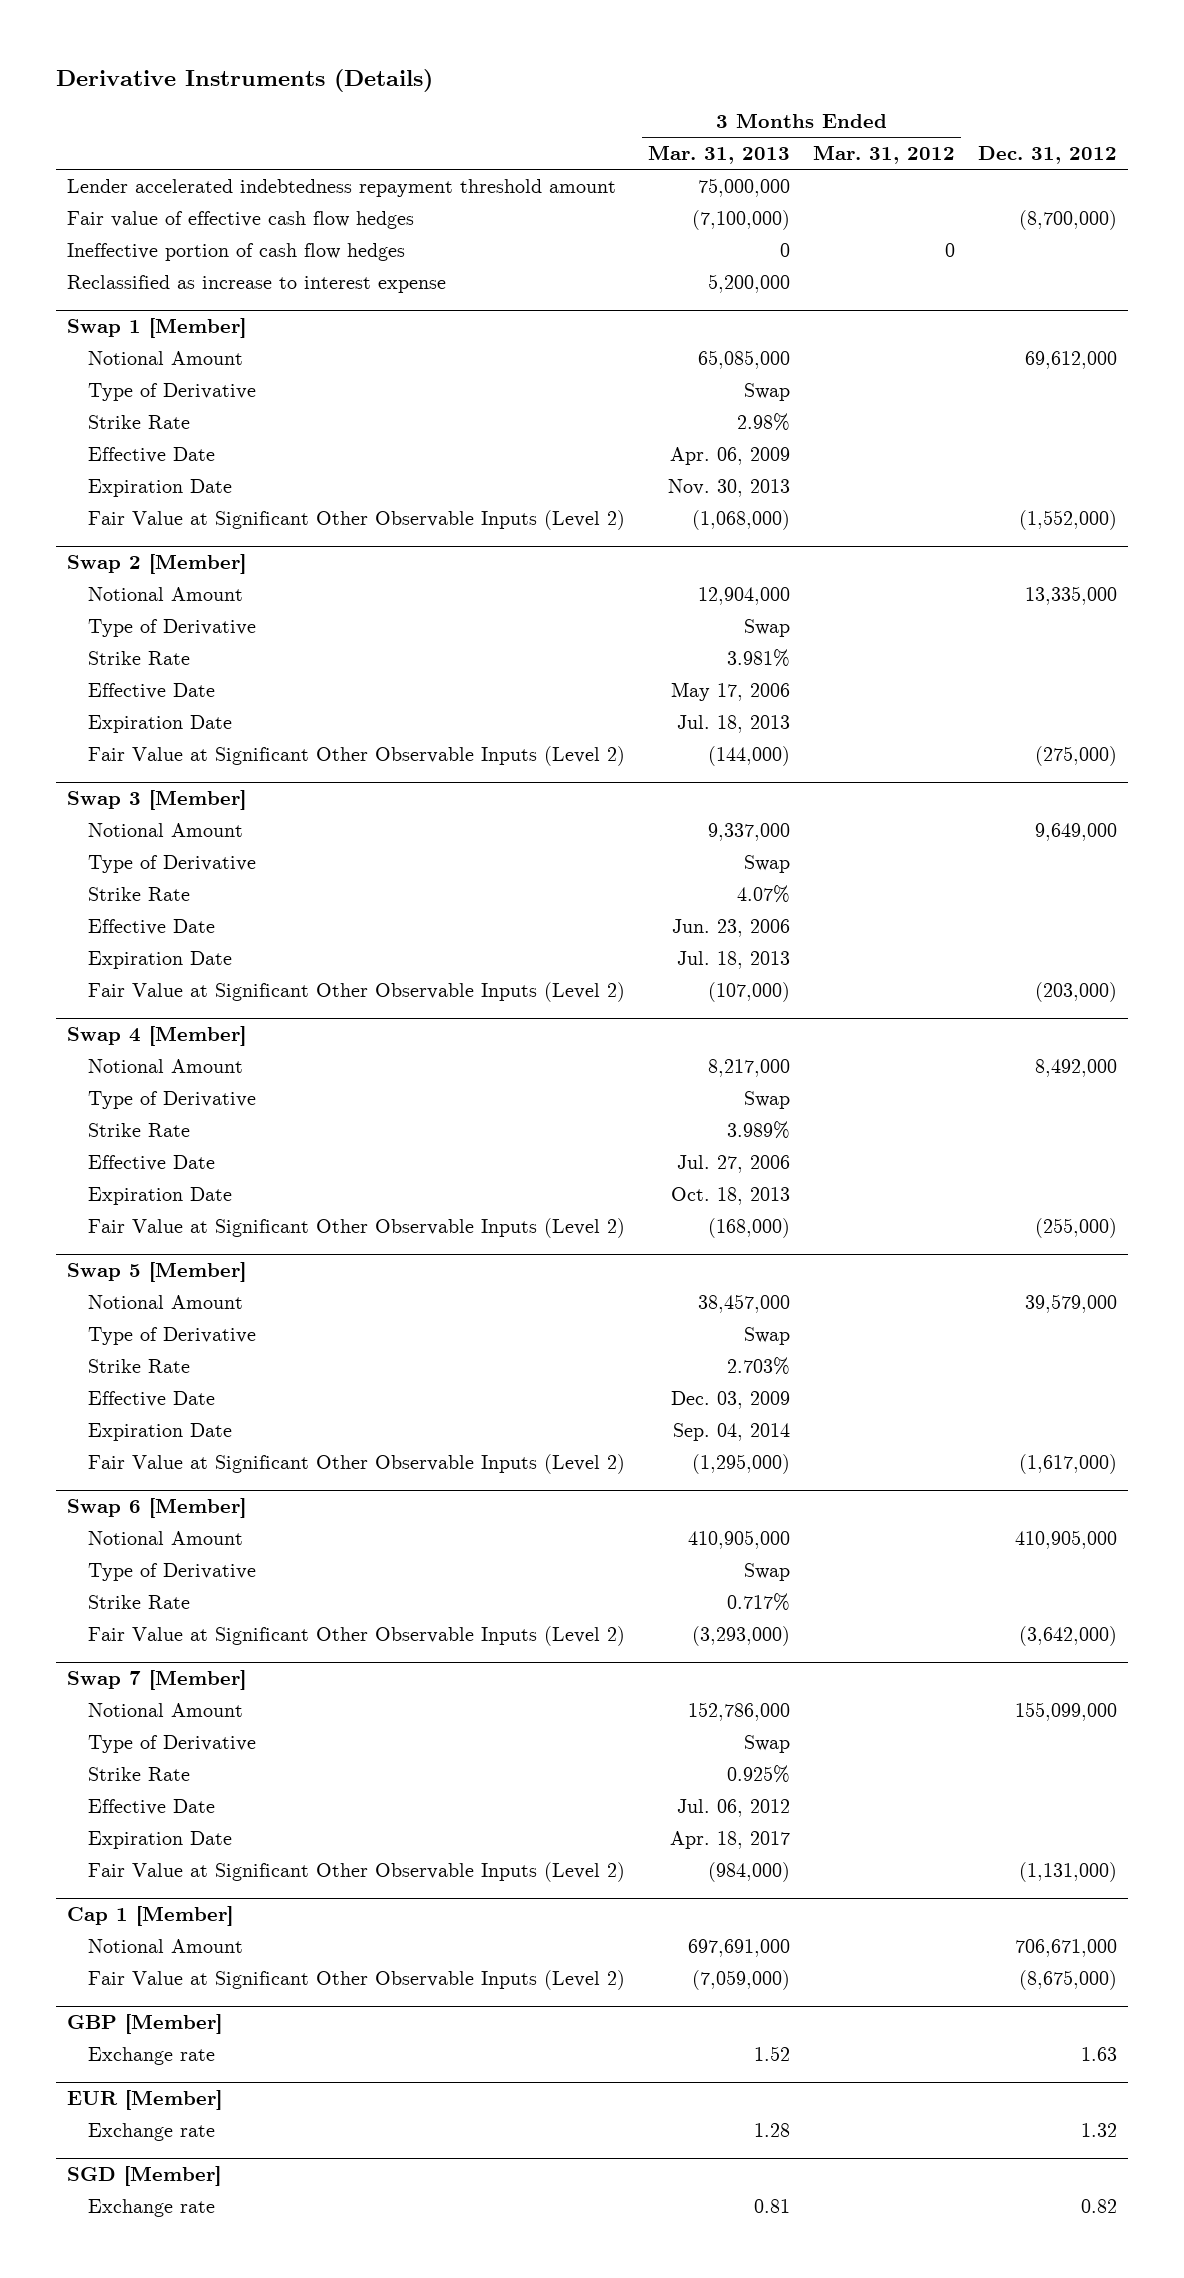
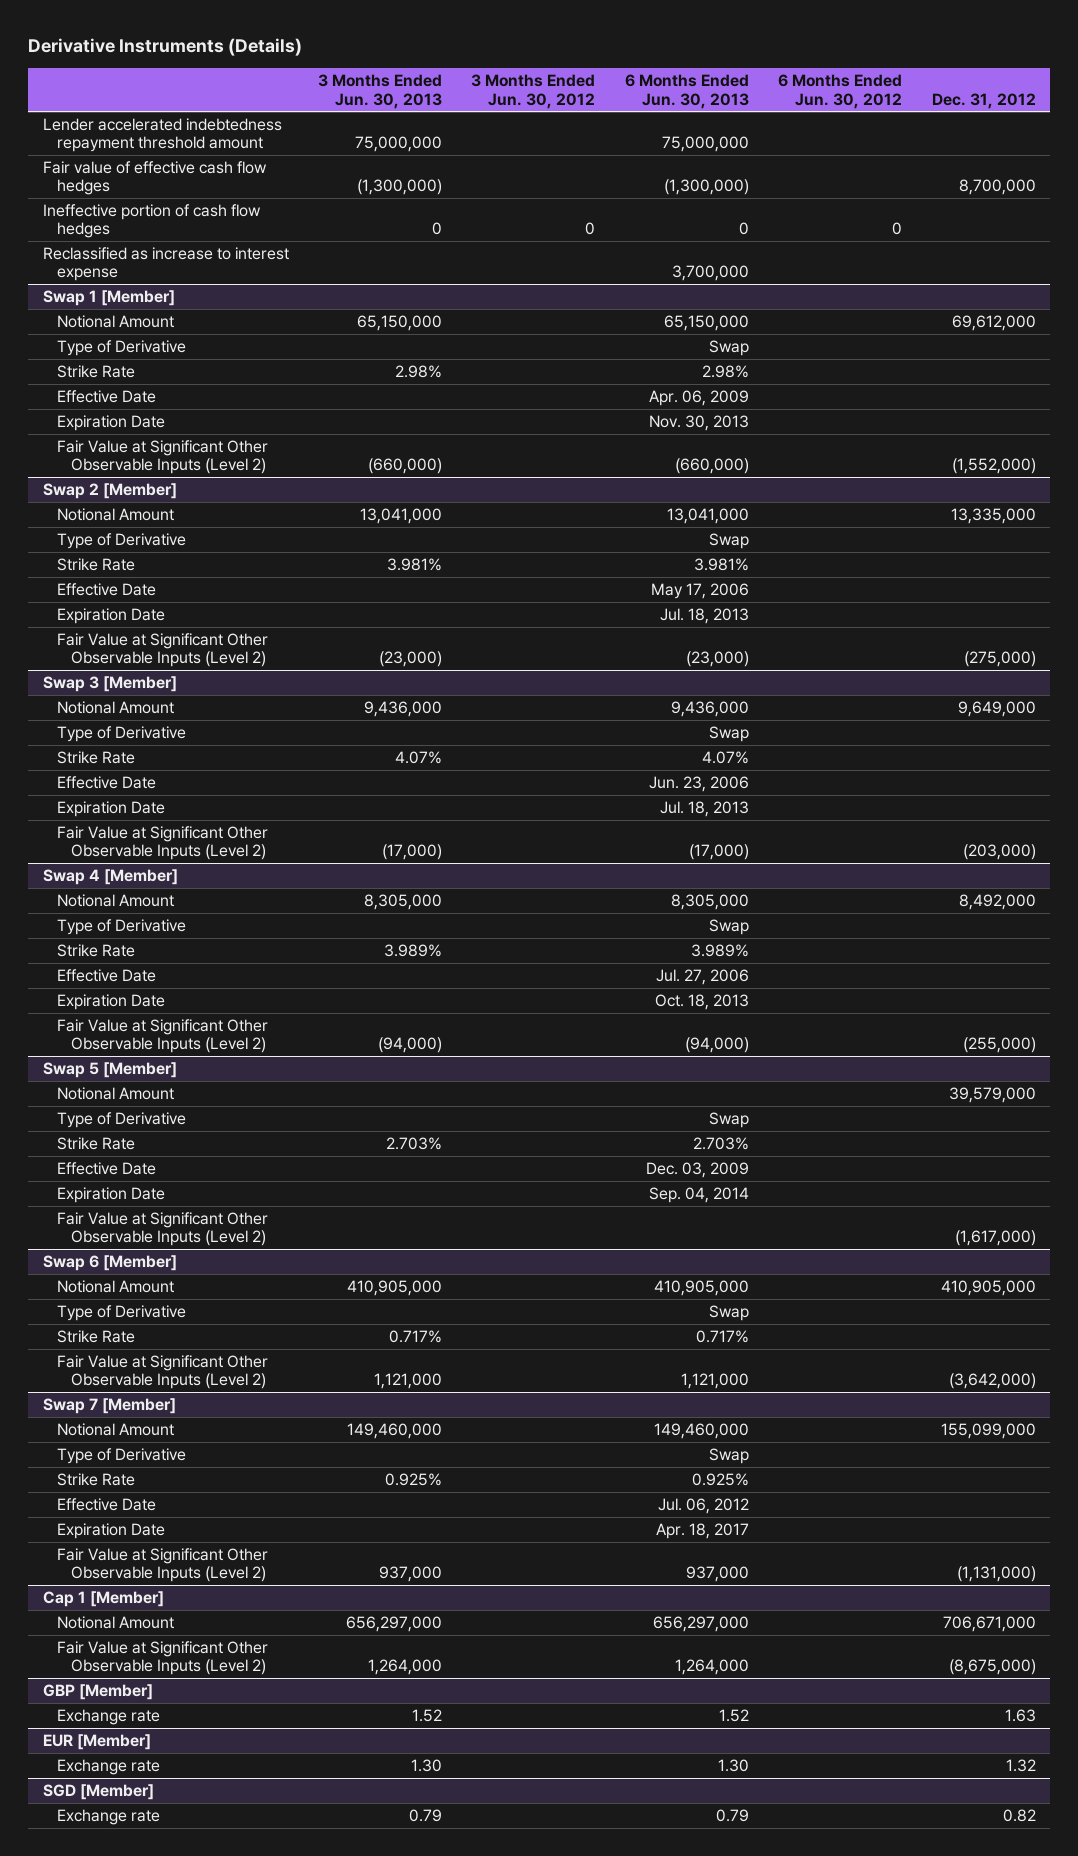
- | 3 Months Ended Mar. 31, 2013 | 3 Months Ended Mar. 31, 2012 | Dec. 31, 2012
+ | 3 Months Ended Jun. 30, 2013 | 3 Months Ended Jun. 30, 2012 | 6 Months Ended Jun. 30, 2013 | 6 Months Ended Jun. 30, 2012 | Dec. 31, 2012
- Fair value of effective cash flow hedges | (7,100,000) | | (8,700,000)
+ Fair value of effective cash flow hedges | (1,300,000) | | (1,300,000) | | 8,700,000

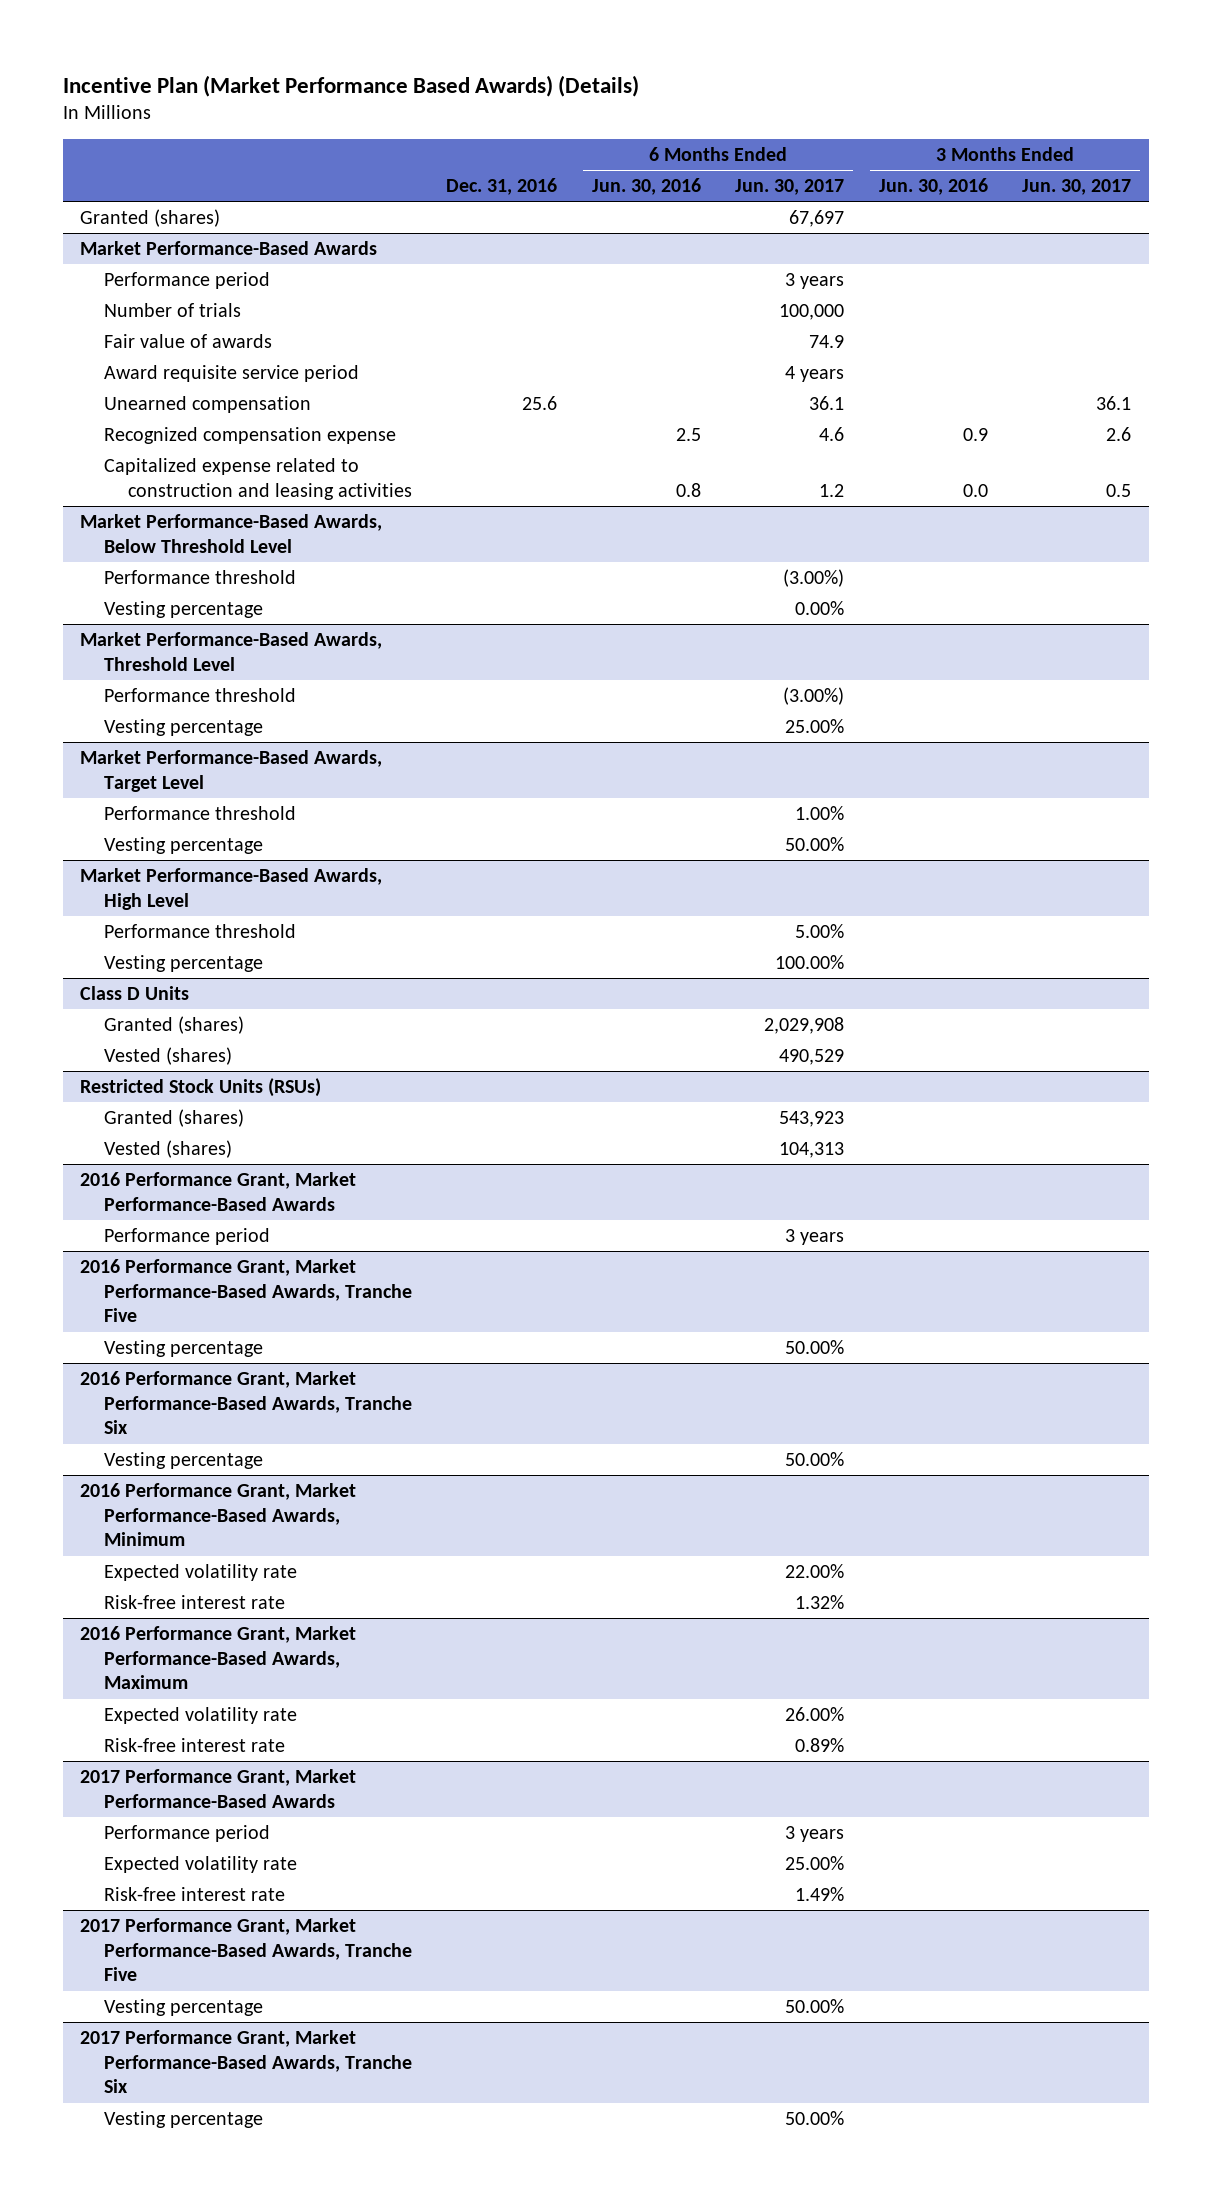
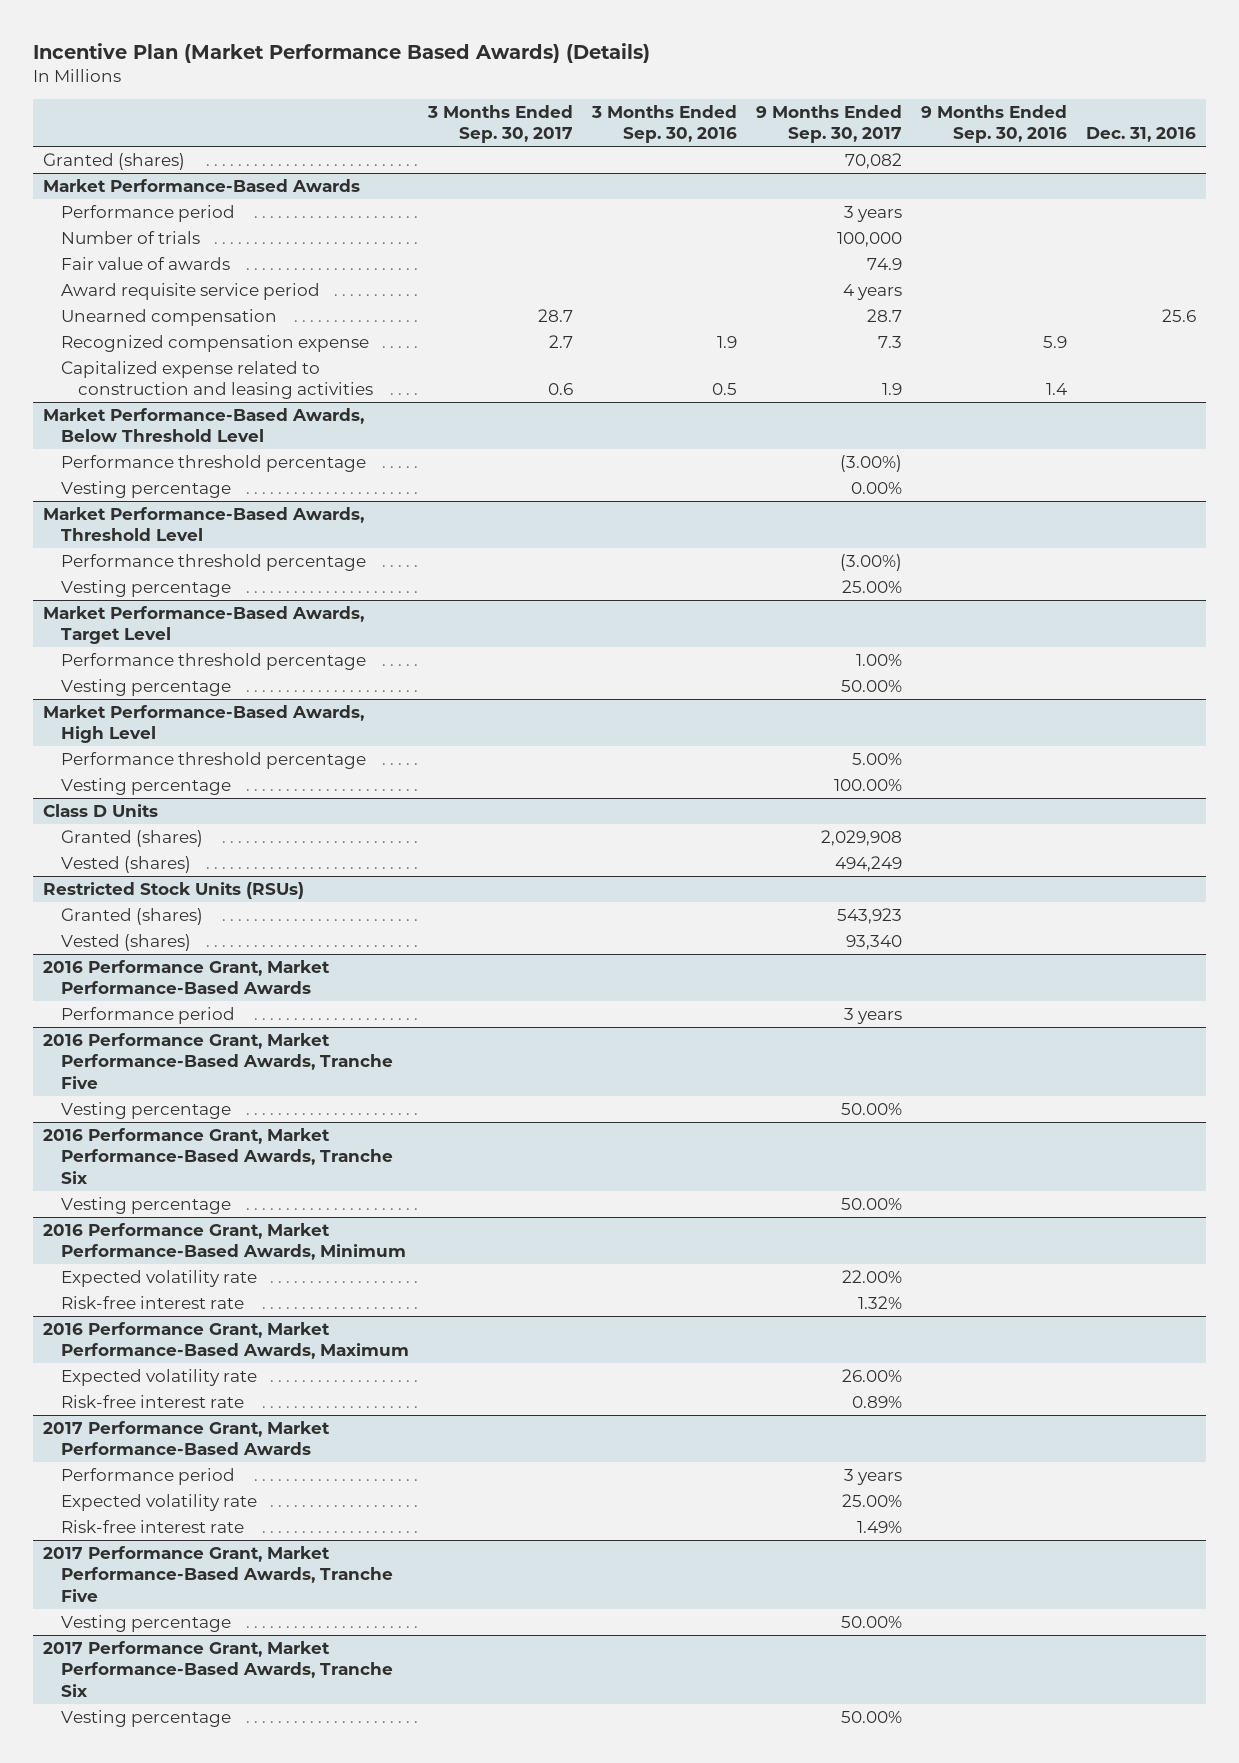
- | Dec. 31, 2016 | 6 Months Ended Jun. 30, 2016 | 6 Months Ended Jun. 30, 2017 | 3 Months Ended Jun. 30, 2016 | 3 Months Ended Jun. 30, 2017
+ | 3 Months Ended Sep. 30, 2017 | 3 Months Ended Sep. 30, 2016 | 9 Months Ended Sep. 30, 2017 | 9 Months Ended Sep. 30, 2016 | Dec. 31, 2016
@ Market Performance-Based Awards, Below Threshold Level
- Performance threshold | | | (3.00%) | |
+ Performance threshold percentage | | | (3.00%) | |
@ Market Performance-Based Awards, Threshold Level
- Performance threshold | | | (3.00%) | |
+ Performance threshold percentage | | | (3.00%) | |
@ Market Performance-Based Awards, Target Level
- Performance threshold | | | 1.00% | |
+ Performance threshold percentage | | | 1.00% | |
@ Market Performance-Based Awards, High Level
- Performance threshold | | | 5.00% | |
+ Performance threshold percentage | | | 5.00% | |

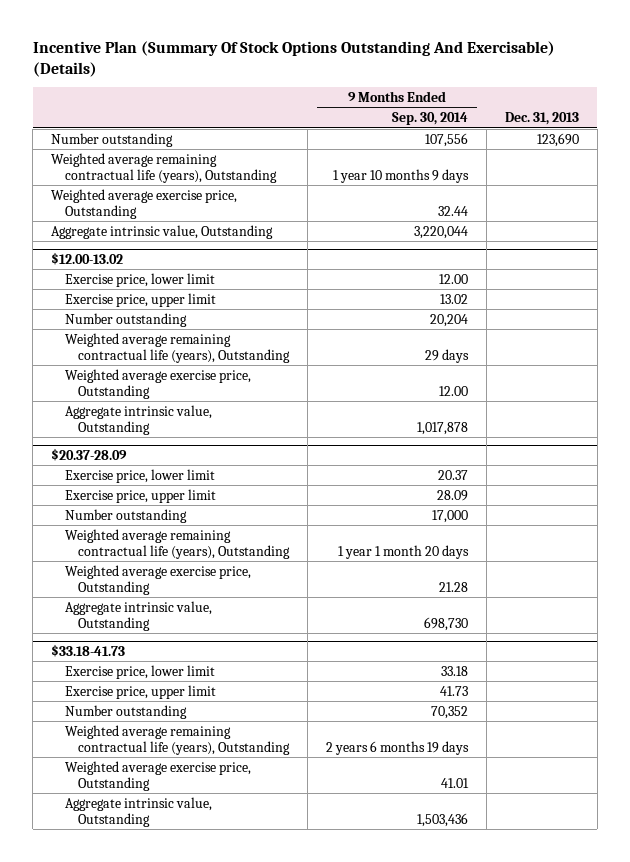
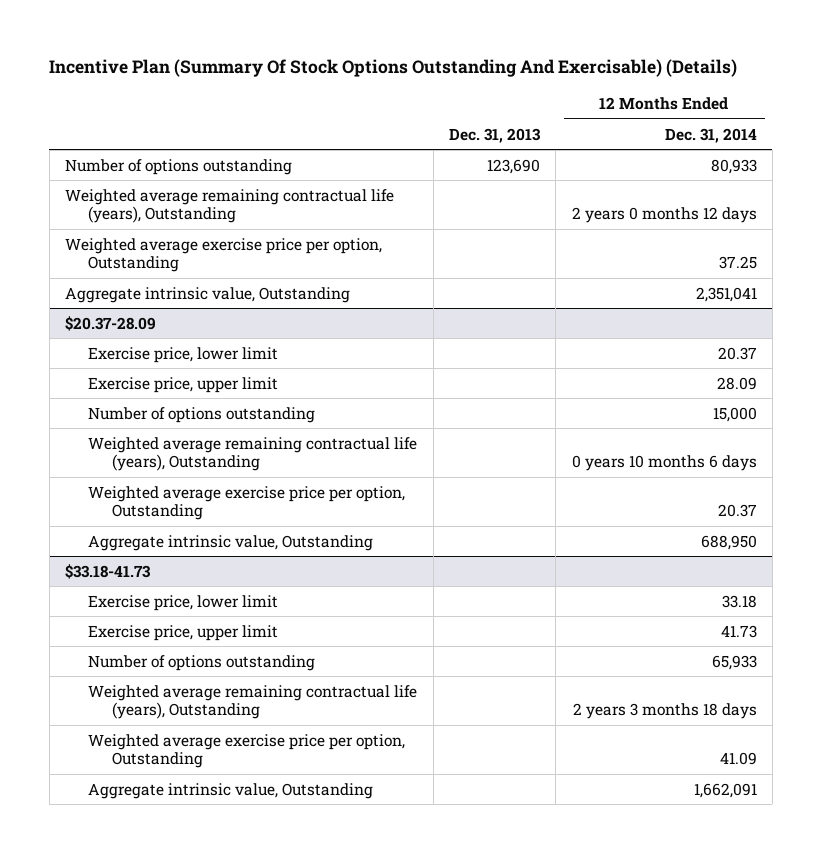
- | 9 Months Ended Sep. 30, 2014 | Dec. 31, 2013
+ | Dec. 31, 2013 | 12 Months Ended Dec. 31, 2014
- Number outstanding | 107,556 | 123,690
+ Number of options outstanding | 123,690 | 80,933
- Weighted average exercise price, Outstanding | 32.44 |
+ Weighted average exercise price per option, Outstanding | | 37.25
- $12.00-13.02
- Exercise price, lower limit | 12.00 |
- Exercise price, upper limit | 13.02 |
- Number outstanding | 20,204 |
- Weighted average remaining contractual life (years), Outstanding | 29 days |
- Weighted average exercise price, Outstanding | 12.00 |
- Aggregate intrinsic value, Outstanding | 1,017,878 |
@ $20.37-28.09
- Number outstanding | 17,000 |
+ Number of options outstanding | | 15,000
- Weighted average exercise price, Outstanding | 21.28 |
+ Weighted average exercise price per option, Outstanding | | 20.37
@ $33.18-41.73
- Number outstanding | 70,352 |
+ Number of options outstanding | | 65,933
- Weighted average exercise price, Outstanding | 41.01 |
+ Weighted average exercise price per option, Outstanding | | 41.09

